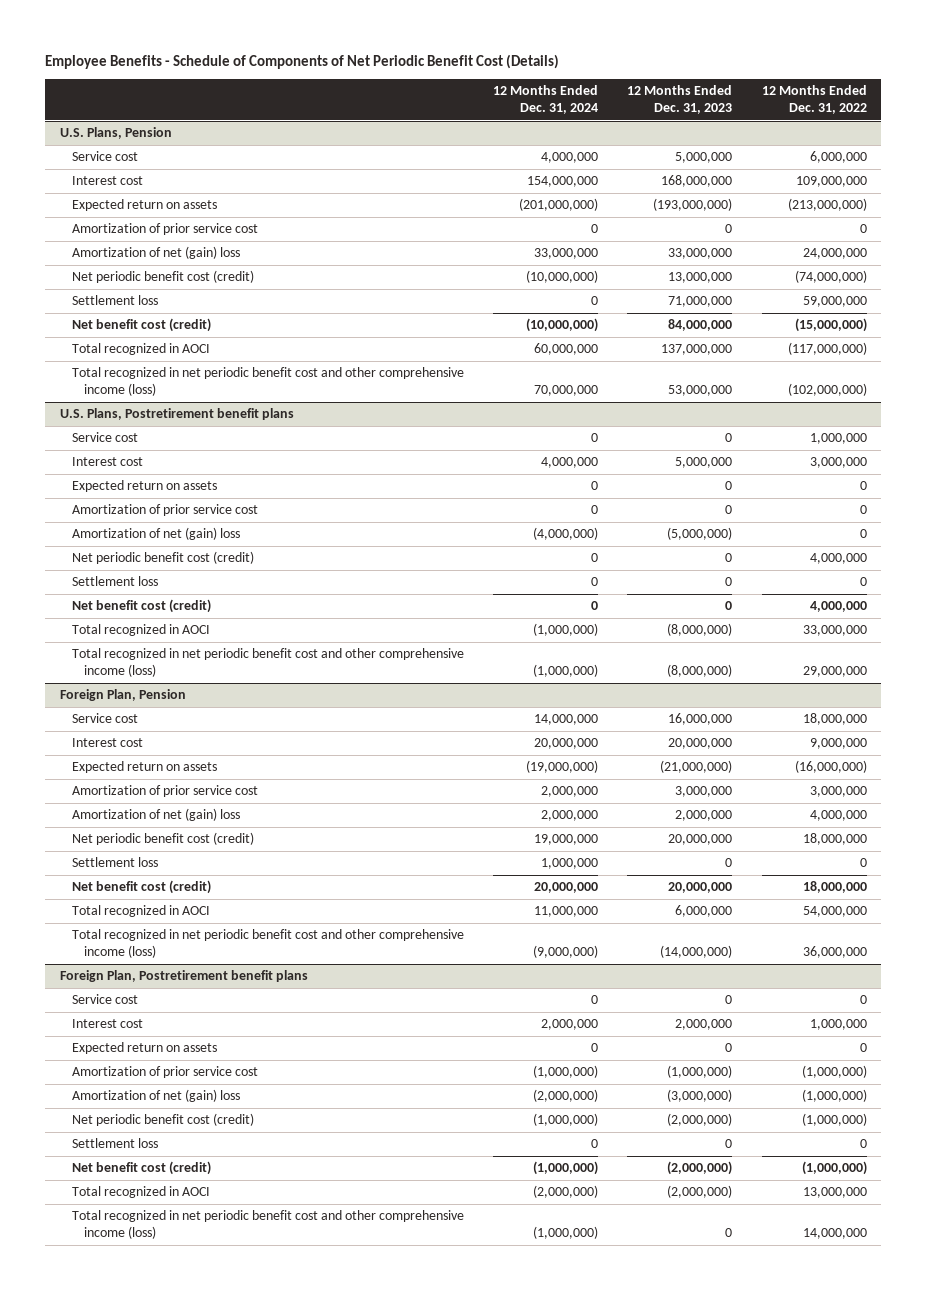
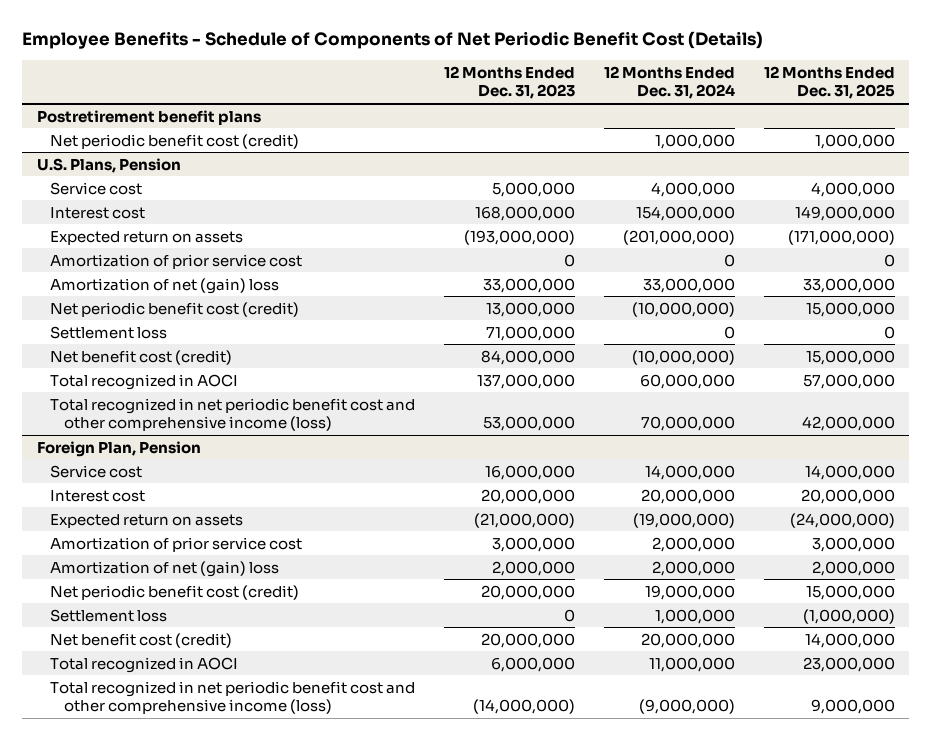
- | 12 Months Ended Dec. 31, 2024 | 12 Months Ended Dec. 31, 2023 | 12 Months Ended Dec. 31, 2022
+ | 12 Months Ended Dec. 31, 2023 | 12 Months Ended Dec. 31, 2024 | 12 Months Ended Dec. 31, 2025
+ Postretirement benefit plans
+ Net periodic benefit cost (credit) | | 1,000,000 | 1,000,000
- U.S. Plans, Postretirement benefit plans
- Service cost | 0 | 0 | 1,000,000
- Interest cost | 4,000,000 | 5,000,000 | 3,000,000
- Expected return on assets | 0 | 0 | 0
- Amortization of prior service cost | 0 | 0 | 0
- Amortization of net (gain) loss | (4,000,000) | (5,000,000) | 0
- Net periodic benefit cost (credit) | 0 | 0 | 4,000,000
- Settlement loss | 0 | 0 | 0
- Net benefit cost (credit) | 0 | 0 | 4,000,000
- Total recognized in AOCI | (1,000,000) | (8,000,000) | 33,000,000
- Total recognized in net periodic benefit cost and other comprehensive income (loss) | (1,000,000) | (8,000,000) | 29,000,000
- Foreign Plan, Postretirement benefit plans
- Service cost | 0 | 0 | 0
- Interest cost | 2,000,000 | 2,000,000 | 1,000,000
- Expected return on assets | 0 | 0 | 0
- Amortization of prior service cost | (1,000,000) | (1,000,000) | (1,000,000)
- Amortization of net (gain) loss | (2,000,000) | (3,000,000) | (1,000,000)
- Net periodic benefit cost (credit) | (1,000,000) | (2,000,000) | (1,000,000)
- Settlement loss | 0 | 0 | 0
- Net benefit cost (credit) | (1,000,000) | (2,000,000) | (1,000,000)
- Total recognized in AOCI | (2,000,000) | (2,000,000) | 13,000,000
- Total recognized in net periodic benefit cost and other comprehensive income (loss) | (1,000,000) | 0 | 14,000,000

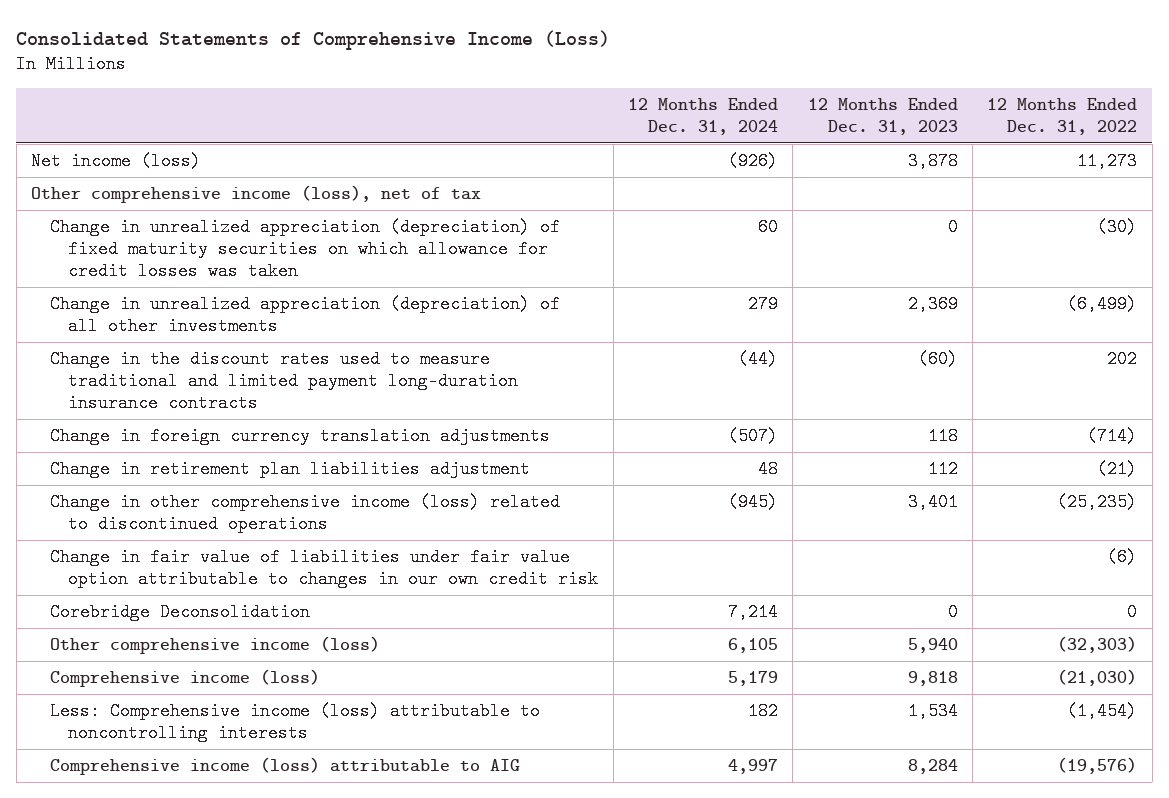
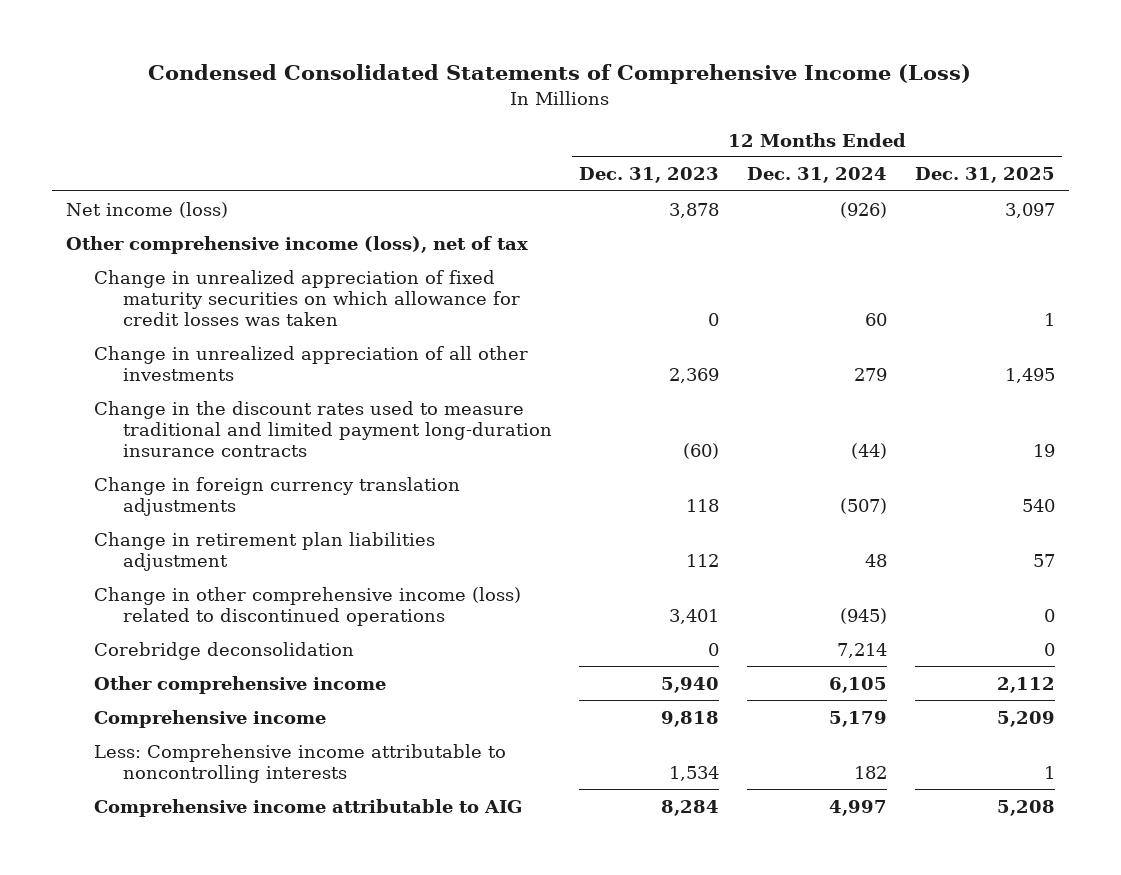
- Consolidated Statements of Comprehensive Income (Loss)
+ Condensed Consolidated Statements of Comprehensive Income (Loss)
- | 12 Months Ended Dec. 31, 2024 | 12 Months Ended Dec. 31, 2023 | 12 Months Ended Dec. 31, 2022
+ | 12 Months Ended Dec. 31, 2023 | 12 Months Ended Dec. 31, 2024 | 12 Months Ended Dec. 31, 2025
- Change in unrealized appreciation (depreciation) of fixed maturity securities on which allowance for credit losses was taken | 60 | 0 | (30)
- Change in unrealized appreciation (depreciation) of all other investments | 279 | 2,369 | (6,499)
+ Change in unrealized appreciation of fixed maturity securities on which allowance for credit losses was taken | 0 | 60 | 1
+ Change in unrealized appreciation of all other investments | 2,369 | 279 | 1,495
- Change in fair value of liabilities under fair value option attributable to changes in our own credit risk | | | (6)
- Corebridge Deconsolidation | 7,214 | 0 | 0
- Other comprehensive income (loss) | 6,105 | 5,940 | (32,303)
- Comprehensive income (loss) | 5,179 | 9,818 | (21,030)
- Less: Comprehensive income (loss) attributable to noncontrolling interests | 182 | 1,534 | (1,454)
- Comprehensive income (loss) attributable to AIG | 4,997 | 8,284 | (19,576)
+ Corebridge deconsolidation | 0 | 7,214 | 0
+ Other comprehensive income | 5,940 | 6,105 | 2,112
+ Comprehensive income | 9,818 | 5,179 | 5,209
+ Less: Comprehensive income attributable to noncontrolling interests | 1,534 | 182 | 1
+ Comprehensive income attributable to AIG | 8,284 | 4,997 | 5,208

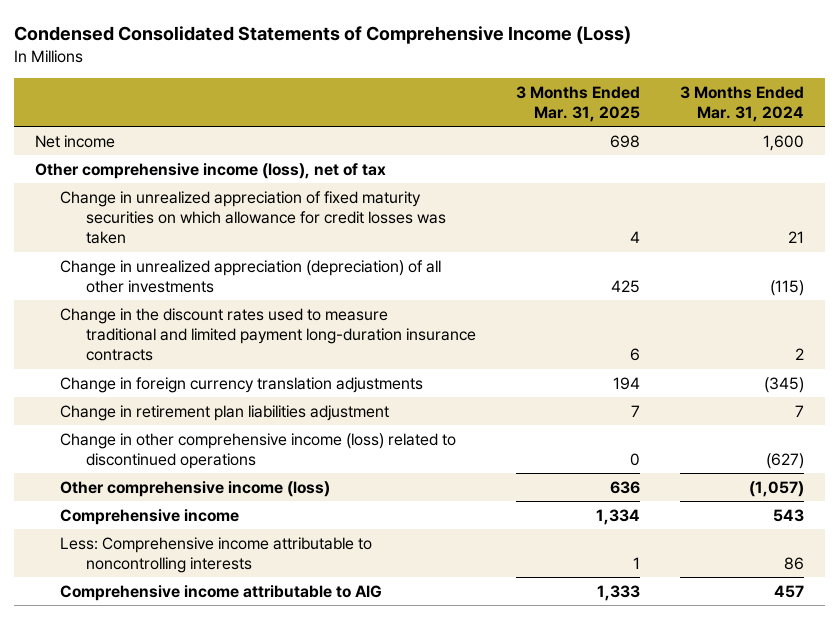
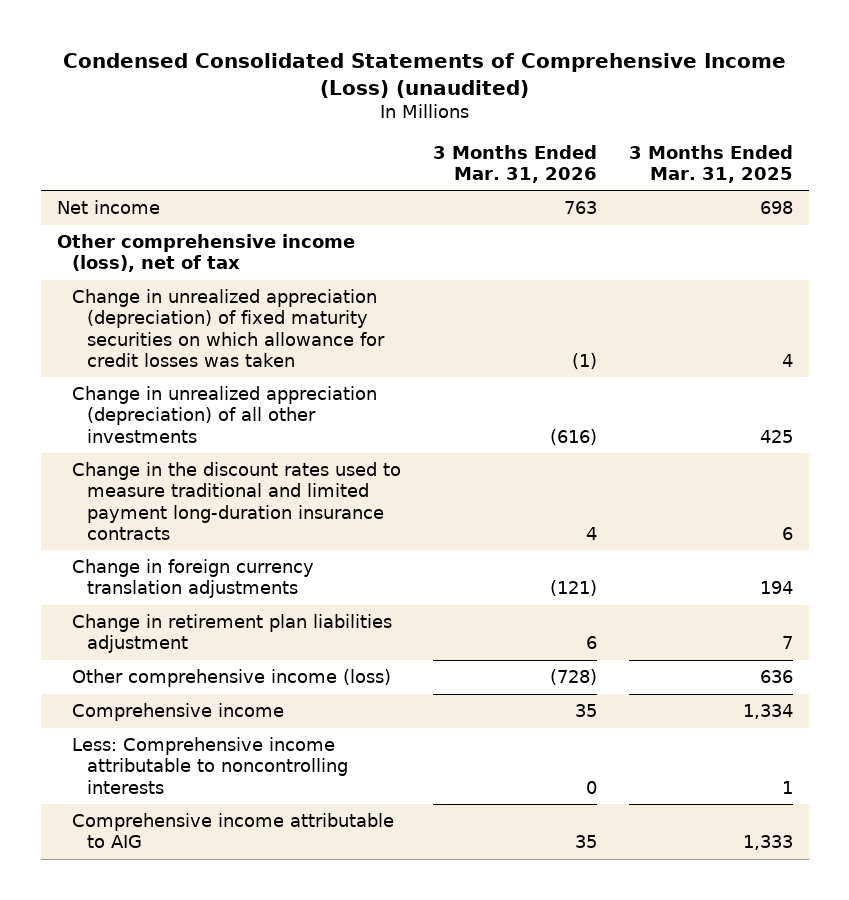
- Condensed Consolidated Statements of Comprehensive Income (Loss)
+ Condensed Consolidated Statements of Comprehensive Income (Loss) (unaudited)
- | 3 Months Ended Mar. 31, 2025 | 3 Months Ended Mar. 31, 2024
+ | 3 Months Ended Mar. 31, 2026 | 3 Months Ended Mar. 31, 2025
- Change in unrealized appreciation of fixed maturity securities on which allowance for credit losses was taken | 4 | 21
+ Change in unrealized appreciation (depreciation) of fixed maturity securities on which allowance for credit losses was taken | (1) | 4
- Change in other comprehensive income (loss) related to discontinued operations | 0 | (627)

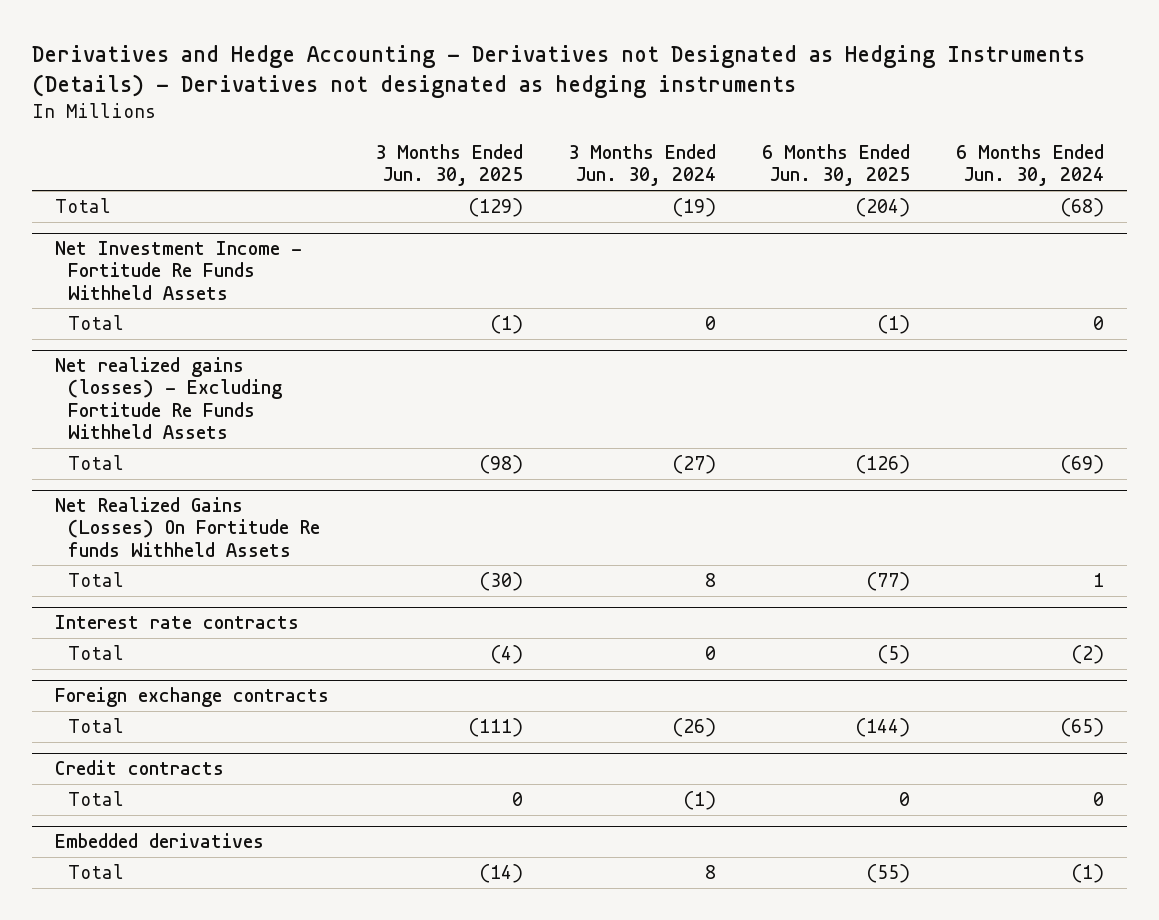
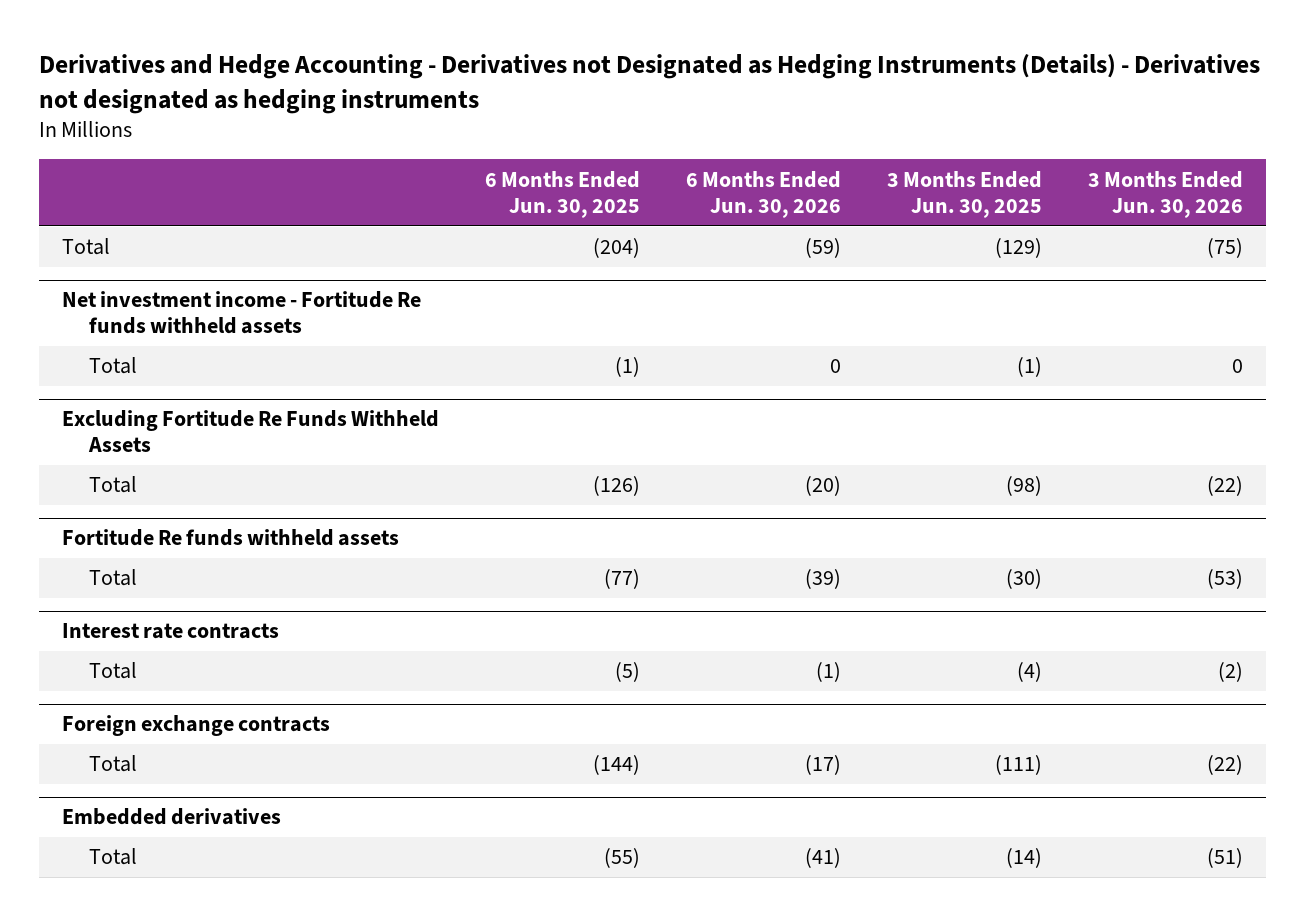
- | 3 Months Ended Jun. 30, 2025 | 3 Months Ended Jun. 30, 2024 | 6 Months Ended Jun. 30, 2025 | 6 Months Ended Jun. 30, 2024
+ | 6 Months Ended Jun. 30, 2025 | 6 Months Ended Jun. 30, 2026 | 3 Months Ended Jun. 30, 2025 | 3 Months Ended Jun. 30, 2026
- Net Investment Income - Fortitude Re Funds Withheld Assets
+ Net investment income - Fortitude Re funds withheld assets
- Net realized gains (losses) - Excluding Fortitude Re Funds Withheld Assets
+ Excluding Fortitude Re Funds Withheld Assets
- Net Realized Gains (Losses) On Fortitude Re funds Withheld Assets
+ Fortitude Re funds withheld assets
- Credit contracts
- Total | 0 | (1) | 0 | 0

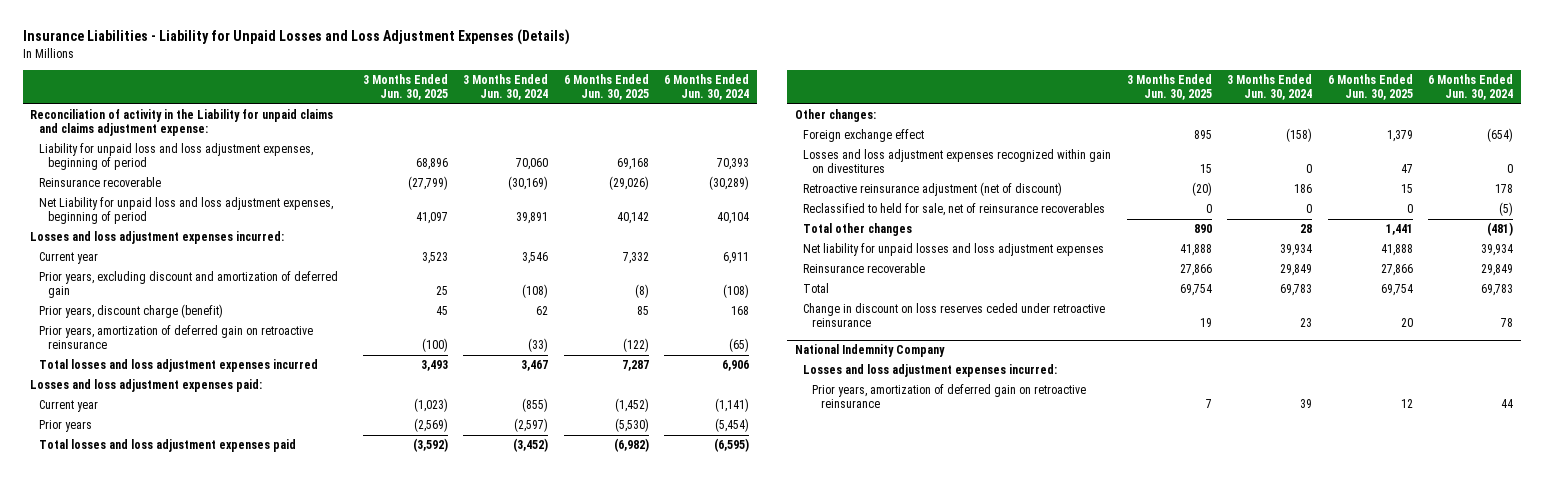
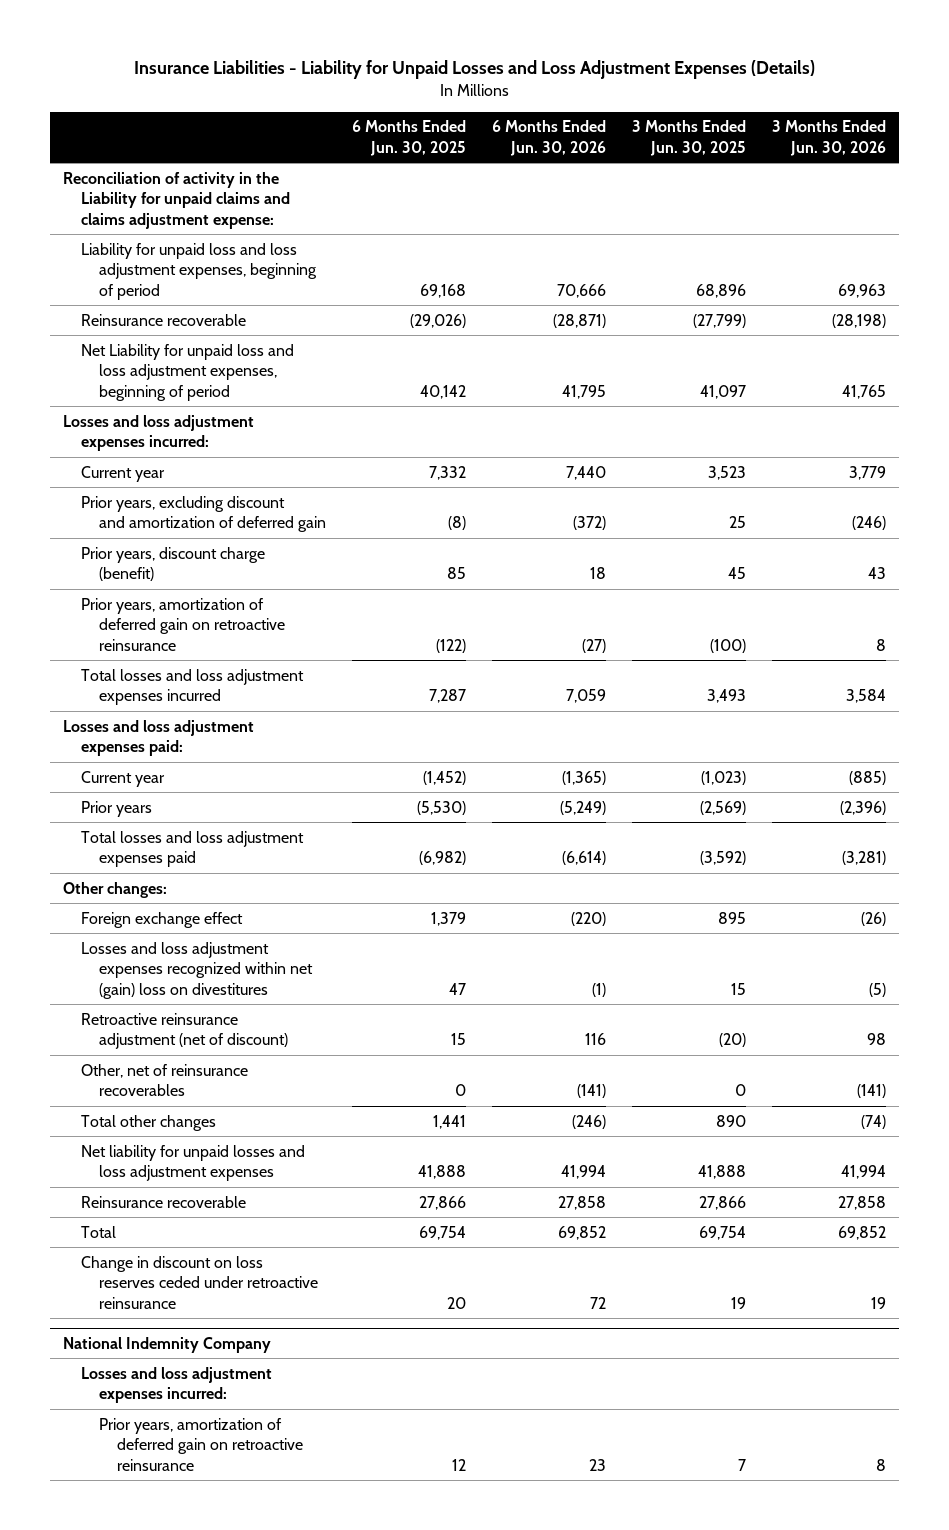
- | 3 Months Ended Jun. 30, 2025 | 3 Months Ended Jun. 30, 2024 | 6 Months Ended Jun. 30, 2025 | 6 Months Ended Jun. 30, 2024
+ | 6 Months Ended Jun. 30, 2025 | 6 Months Ended Jun. 30, 2026 | 3 Months Ended Jun. 30, 2025 | 3 Months Ended Jun. 30, 2026
- Losses and loss adjustment expenses recognized within gain on divestitures | 15 | 0 | 47 | 0
+ Losses and loss adjustment expenses recognized within net (gain) loss on divestitures | 47 | (1) | 15 | (5)
- Reclassified to held for sale, net of reinsurance recoverables | 0 | 0 | 0 | (5)
+ Other, net of reinsurance recoverables | 0 | (141) | 0 | (141)

